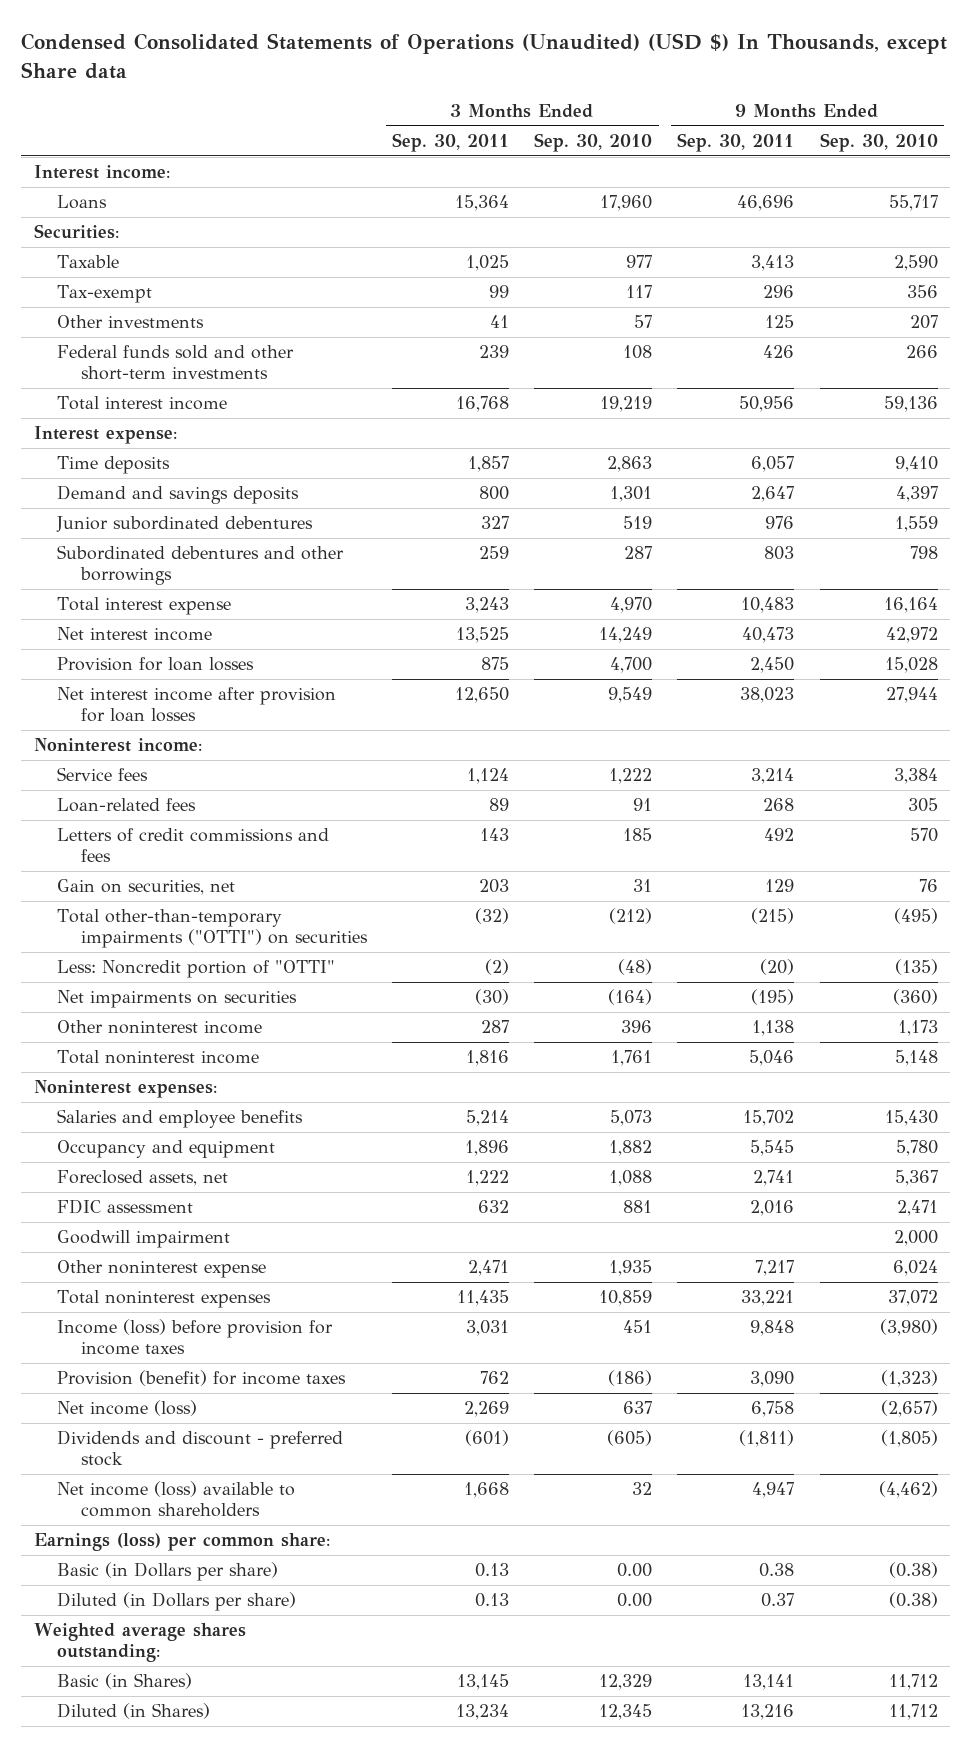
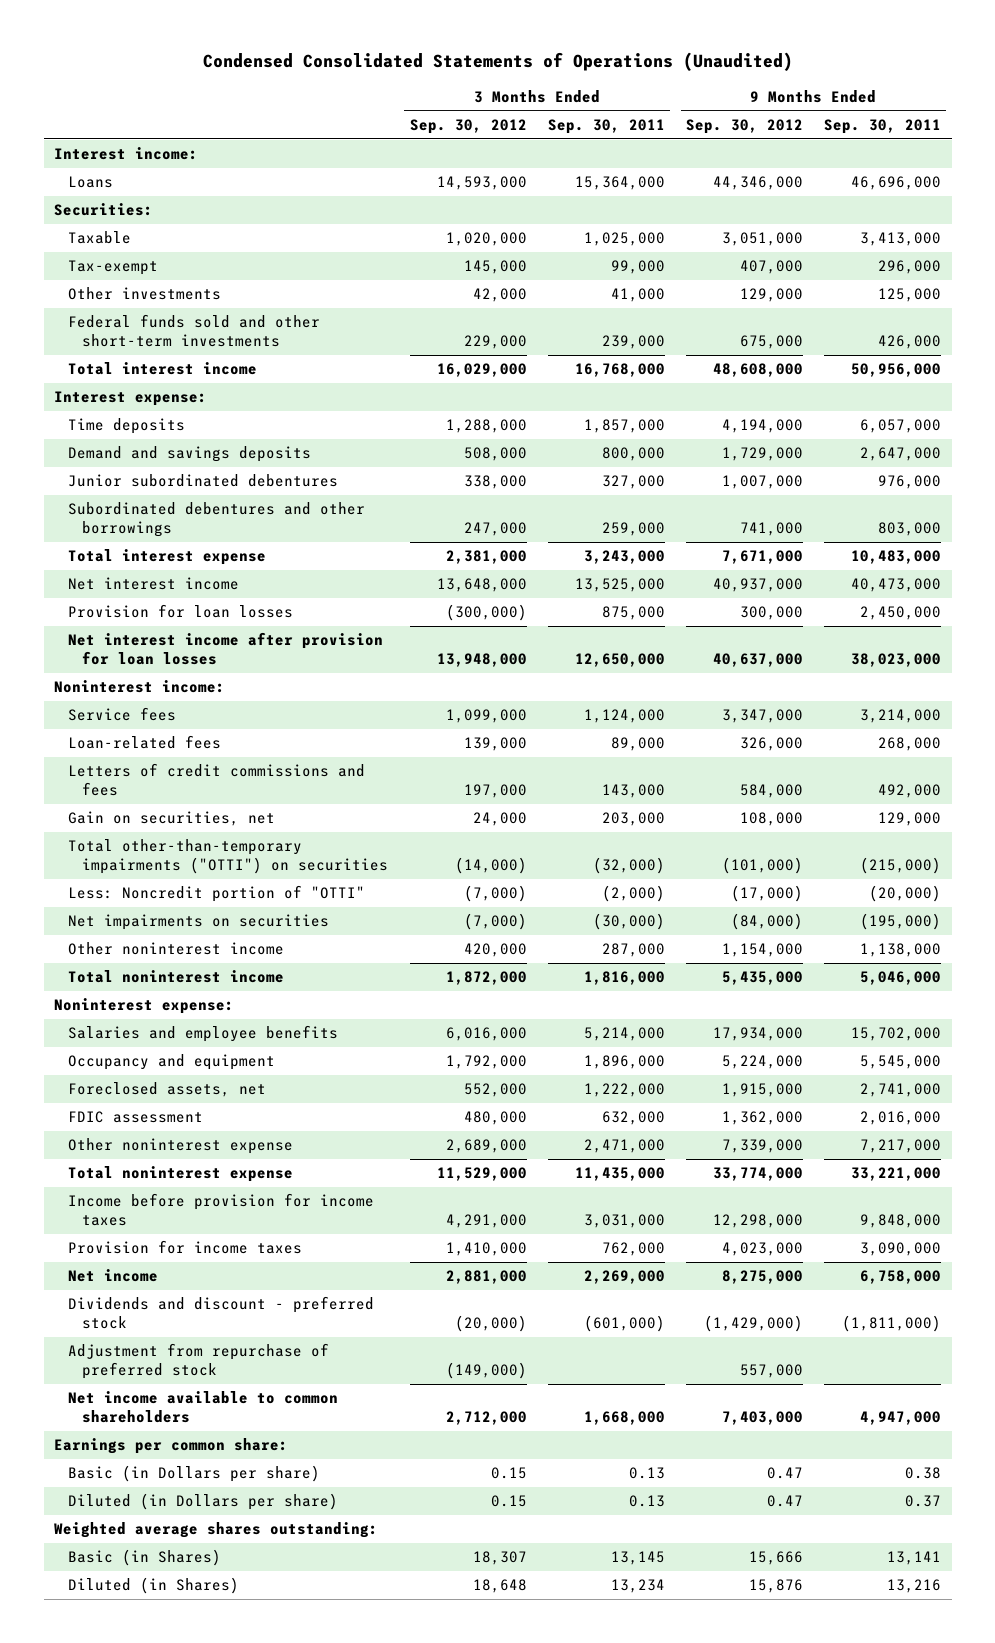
- Condensed Consolidated Statements of Operations (Unaudited) (USD $) In Thousands, except Share data
+ Condensed Consolidated Statements of Operations (Unaudited)
- | 3 Months Ended Sep. 30, 2011 | 3 Months Ended Sep. 30, 2010 | 9 Months Ended Sep. 30, 2011 | 9 Months Ended Sep. 30, 2010
+ | 3 Months Ended Sep. 30, 2012 | 3 Months Ended Sep. 30, 2011 | 9 Months Ended Sep. 30, 2012 | 9 Months Ended Sep. 30, 2011
- Loans | 15,364 | 17,960 | 46,696 | 55,717
+ Loans | 14,593,000 | 15,364,000 | 44,346,000 | 46,696,000
- Taxable | 1,025 | 977 | 3,413 | 2,590
- Tax-exempt | 99 | 117 | 296 | 356
- Other investments | 41 | 57 | 125 | 207
- Federal funds sold and other short-term investments | 239 | 108 | 426 | 266
- Total interest income | 16,768 | 19,219 | 50,956 | 59,136
+ Taxable | 1,020,000 | 1,025,000 | 3,051,000 | 3,413,000
+ Tax-exempt | 145,000 | 99,000 | 407,000 | 296,000
+ Other investments | 42,000 | 41,000 | 129,000 | 125,000
+ Federal funds sold and other short-term investments | 229,000 | 239,000 | 675,000 | 426,000
+ Total interest income | 16,029,000 | 16,768,000 | 48,608,000 | 50,956,000
- Time deposits | 1,857 | 2,863 | 6,057 | 9,410
- Demand and savings deposits | 800 | 1,301 | 2,647 | 4,397
- Junior subordinated debentures | 327 | 519 | 976 | 1,559
- Subordinated debentures and other borrowings | 259 | 287 | 803 | 798
- Total interest expense | 3,243 | 4,970 | 10,483 | 16,164
- Net interest income | 13,525 | 14,249 | 40,473 | 42,972
- Provision for loan losses | 875 | 4,700 | 2,450 | 15,028
- Net interest income after provision for loan losses | 12,650 | 9,549 | 38,023 | 27,944
+ Time deposits | 1,288,000 | 1,857,000 | 4,194,000 | 6,057,000
+ Demand and savings deposits | 508,000 | 800,000 | 1,729,000 | 2,647,000
+ Junior subordinated debentures | 338,000 | 327,000 | 1,007,000 | 976,000
+ Subordinated debentures and other borrowings | 247,000 | 259,000 | 741,000 | 803,000
+ Total interest expense | 2,381,000 | 3,243,000 | 7,671,000 | 10,483,000
+ Net interest income | 13,648,000 | 13,525,000 | 40,937,000 | 40,473,000
+ Provision for loan losses | (300,000) | 875,000 | 300,000 | 2,450,000
+ Net interest income after provision for loan losses | 13,948,000 | 12,650,000 | 40,637,000 | 38,023,000
- Service fees | 1,124 | 1,222 | 3,214 | 3,384
- Loan-related fees | 89 | 91 | 268 | 305
- Letters of credit commissions and fees | 143 | 185 | 492 | 570
- Gain on securities, net | 203 | 31 | 129 | 76
- Total other-than-temporary impairments ("OTTI") on securities | (32) | (212) | (215) | (495)
- Less: Noncredit portion of "OTTI" | (2) | (48) | (20) | (135)
- Net impairments on securities | (30) | (164) | (195) | (360)
- Other noninterest income | 287 | 396 | 1,138 | 1,173
- Total noninterest income | 1,816 | 1,761 | 5,046 | 5,148
- Noninterest expenses:
- Salaries and employee benefits | 5,214 | 5,073 | 15,702 | 15,430
- Occupancy and equipment | 1,896 | 1,882 | 5,545 | 5,780
- Foreclosed assets, net | 1,222 | 1,088 | 2,741 | 5,367
- FDIC assessment | 632 | 881 | 2,016 | 2,471
- Goodwill impairment | | | | 2,000
- Other noninterest expense | 2,471 | 1,935 | 7,217 | 6,024
- Total noninterest expenses | 11,435 | 10,859 | 33,221 | 37,072
- Income (loss) before provision for income taxes | 3,031 | 451 | 9,848 | (3,980)
- Provision (benefit) for income taxes | 762 | (186) | 3,090 | (1,323)
- Net income (loss) | 2,269 | 637 | 6,758 | (2,657)
- Dividends and discount - preferred stock | (601) | (605) | (1,811) | (1,805)
- Net income (loss) available to common shareholders | 1,668 | 32 | 4,947 | (4,462)
- Earnings (loss) per common share:
+ Service fees | 1,099,000 | 1,124,000 | 3,347,000 | 3,214,000
+ Loan-related fees | 139,000 | 89,000 | 326,000 | 268,000
+ Letters of credit commissions and fees | 197,000 | 143,000 | 584,000 | 492,000
+ Gain on securities, net | 24,000 | 203,000 | 108,000 | 129,000
+ Total other-than-temporary impairments ("OTTI") on securities | (14,000) | (32,000) | (101,000) | (215,000)
+ Less: Noncredit portion of "OTTI" | (7,000) | (2,000) | (17,000) | (20,000)
+ Net impairments on securities | (7,000) | (30,000) | (84,000) | (195,000)
+ Other noninterest income | 420,000 | 287,000 | 1,154,000 | 1,138,000
+ Total noninterest income | 1,872,000 | 1,816,000 | 5,435,000 | 5,046,000
+ Noninterest expense:
+ Salaries and employee benefits | 6,016,000 | 5,214,000 | 17,934,000 | 15,702,000
+ Occupancy and equipment | 1,792,000 | 1,896,000 | 5,224,000 | 5,545,000
+ Foreclosed assets, net | 552,000 | 1,222,000 | 1,915,000 | 2,741,000
+ FDIC assessment | 480,000 | 632,000 | 1,362,000 | 2,016,000
+ Other noninterest expense | 2,689,000 | 2,471,000 | 7,339,000 | 7,217,000
+ Total noninterest expense | 11,529,000 | 11,435,000 | 33,774,000 | 33,221,000
+ Income before provision for income taxes | 4,291,000 | 3,031,000 | 12,298,000 | 9,848,000
+ Provision for income taxes | 1,410,000 | 762,000 | 4,023,000 | 3,090,000
+ Net income | 2,881,000 | 2,269,000 | 8,275,000 | 6,758,000
+ Dividends and discount - preferred stock | (20,000) | (601,000) | (1,429,000) | (1,811,000)
+ Adjustment from repurchase of preferred stock | (149,000) | | 557,000 |
+ Net income available to common shareholders | 2,712,000 | 1,668,000 | 7,403,000 | 4,947,000
+ Earnings per common share:

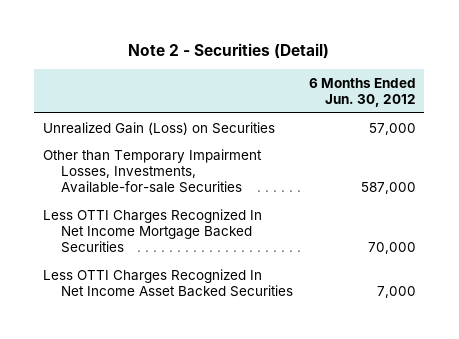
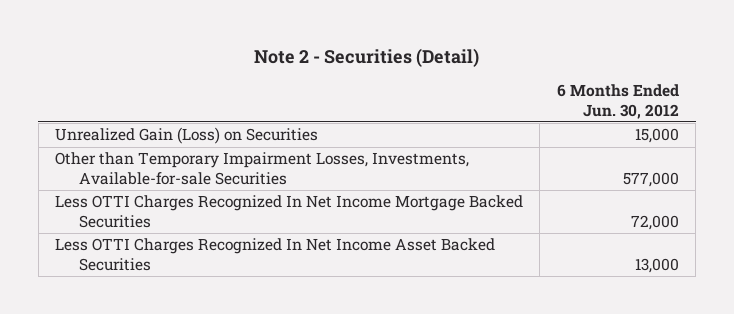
- Unrealized Gain (Loss) on Securities | 57,000
- Other than Temporary Impairment Losses, Investments, Available-for-sale Securities | 587,000
- Less OTTI Charges Recognized In Net Income Mortgage Backed Securities | 70,000
- Less OTTI Charges Recognized In Net Income Asset Backed Securities | 7,000
+ Unrealized Gain (Loss) on Securities | 15,000
+ Other than Temporary Impairment Losses, Investments, Available-for-sale Securities | 577,000
+ Less OTTI Charges Recognized In Net Income Mortgage Backed Securities | 72,000
+ Less OTTI Charges Recognized In Net Income Asset Backed Securities | 13,000

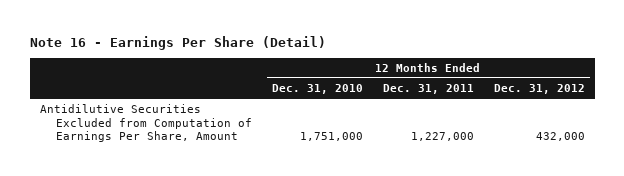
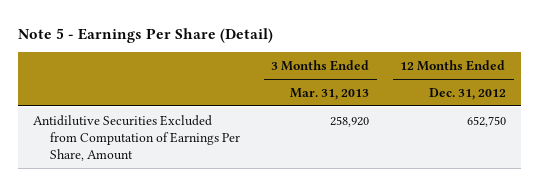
- Note 16 - Earnings Per Share (Detail)
+ Note 5 - Earnings Per Share (Detail)
- | 12 Months Ended Dec. 31, 2010 | 12 Months Ended Dec. 31, 2011 | 12 Months Ended Dec. 31, 2012
+ | 3 Months Ended Mar. 31, 2013 | 12 Months Ended Dec. 31, 2012
- Antidilutive Securities Excluded from Computation of Earnings Per Share, Amount | 1,751,000 | 1,227,000 | 432,000
+ Antidilutive Securities Excluded from Computation of Earnings Per Share, Amount | 258,920 | 652,750

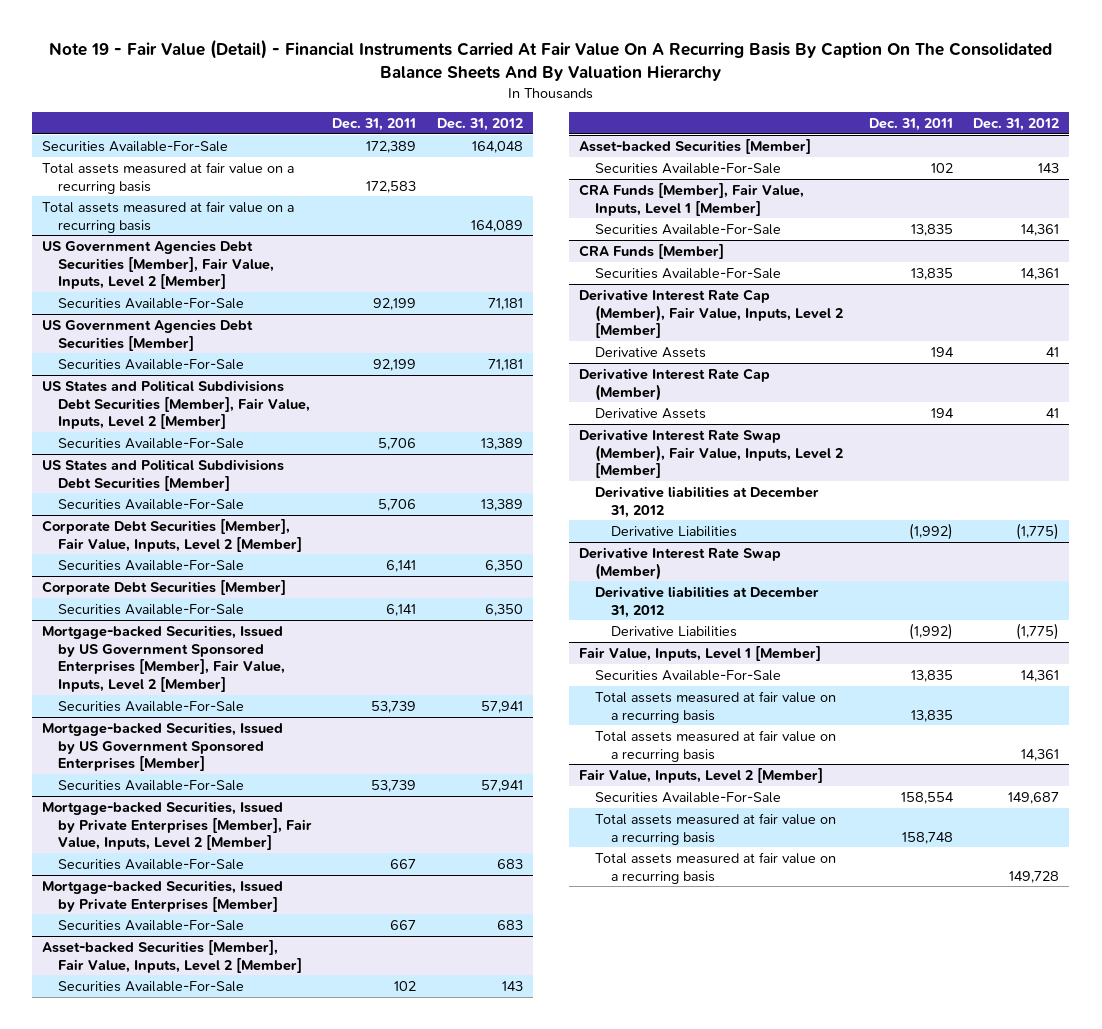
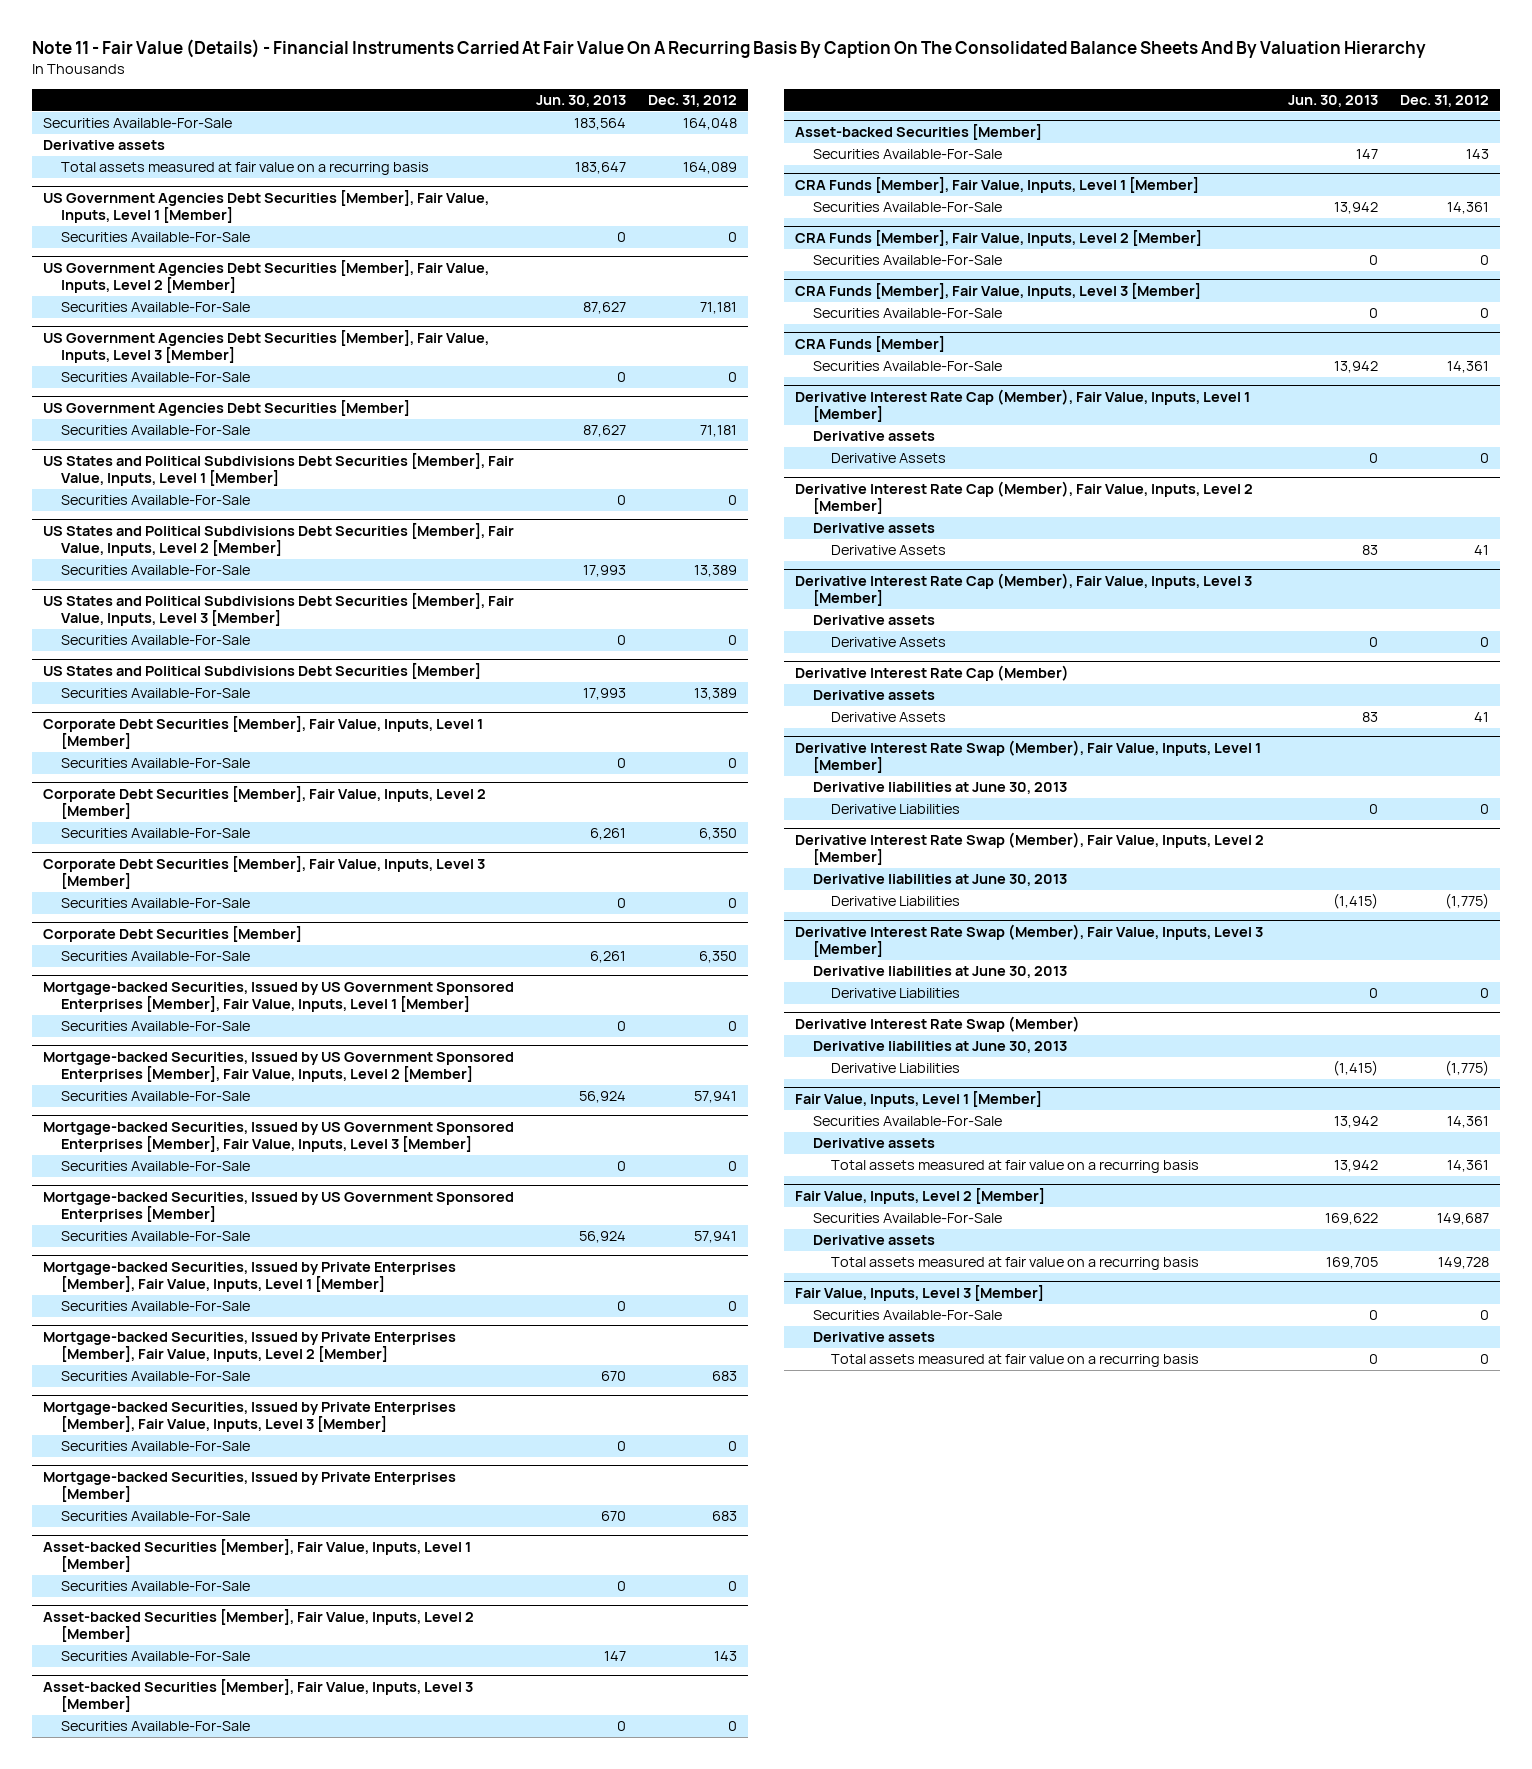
- Note 19 - Fair Value (Detail) - Financial Instruments Carried At Fair Value On A Recurring Basis By Caption On The Consolidated Balance Sheets And By Valuation Hierarchy
+ Note 11 - Fair Value (Details) - Financial Instruments Carried At Fair Value On A Recurring Basis By Caption On The Consolidated Balance Sheets And By Valuation Hierarchy
- | Dec. 31, 2011 | Dec. 31, 2012
+ | Jun. 30, 2013 | Dec. 31, 2012
- Total assets measured at fair value on a recurring basis | 172,583 |
+ Derivative assets
+ US Government Agencies Debt Securities [Member], Fair Value, Inputs, Level 1 [Member]
+ Securities Available-For-Sale | 0 | 0
+ US Government Agencies Debt Securities [Member], Fair Value, Inputs, Level 3 [Member]
+ Securities Available-For-Sale | 0 | 0
+ US States and Political Subdivisions Debt Securities [Member], Fair Value, Inputs, Level 1 [Member]
+ Securities Available-For-Sale | 0 | 0
+ US States and Political Subdivisions Debt Securities [Member], Fair Value, Inputs, Level 3 [Member]
+ Securities Available-For-Sale | 0 | 0
+ Corporate Debt Securities [Member], Fair Value, Inputs, Level 1 [Member]
+ Securities Available-For-Sale | 0 | 0
+ Corporate Debt Securities [Member], Fair Value, Inputs, Level 3 [Member]
+ Securities Available-For-Sale | 0 | 0
+ Mortgage-backed Securities, Issued by US Government Sponsored Enterprises [Member], Fair Value, Inputs, Level 1 [Member]
+ Securities Available-For-Sale | 0 | 0
+ Mortgage-backed Securities, Issued by US Government Sponsored Enterprises [Member], Fair Value, Inputs, Level 3 [Member]
+ Securities Available-For-Sale | 0 | 0
+ Mortgage-backed Securities, Issued by Private Enterprises [Member], Fair Value, Inputs, Level 1 [Member]
+ Securities Available-For-Sale | 0 | 0
+ Mortgage-backed Securities, Issued by Private Enterprises [Member], Fair Value, Inputs, Level 3 [Member]
+ Securities Available-For-Sale | 0 | 0
+ Asset-backed Securities [Member], Fair Value, Inputs, Level 1 [Member]
+ Securities Available-For-Sale | 0 | 0
+ Asset-backed Securities [Member], Fair Value, Inputs, Level 3 [Member]
+ Securities Available-For-Sale | 0 | 0
+ CRA Funds [Member], Fair Value, Inputs, Level 2 [Member]
+ Securities Available-For-Sale | 0 | 0
+ CRA Funds [Member], Fair Value, Inputs, Level 3 [Member]
+ Securities Available-For-Sale | 0 | 0
+ Derivative Interest Rate Cap (Member), Fair Value, Inputs, Level 1 [Member]
+ Derivative assets
+ Derivative Assets | 0 | 0
@ Derivative Interest Rate Cap (Member), Fair Value, Inputs, Level 2 [Member]
+ Derivative assets
+ Derivative Interest Rate Cap (Member), Fair Value, Inputs, Level 3 [Member]
+ Derivative assets
+ Derivative Assets | 0 | 0
@ Derivative Interest Rate Cap (Member)
+ Derivative assets
+ Derivative Interest Rate Swap (Member), Fair Value, Inputs, Level 1 [Member]
+ Derivative liabilities at June 30, 2013
+ Derivative Liabilities | 0 | 0
@ Derivative Interest Rate Swap (Member), Fair Value, Inputs, Level 2 [Member]
- Derivative liabilities at December 31, 2012
+ Derivative liabilities at June 30, 2013
+ Derivative Interest Rate Swap (Member), Fair Value, Inputs, Level 3 [Member]
+ Derivative liabilities at June 30, 2013
+ Derivative Liabilities | 0 | 0
@ Derivative Interest Rate Swap (Member)
- Derivative liabilities at December 31, 2012
+ Derivative liabilities at June 30, 2013
@ Fair Value, Inputs, Level 1 [Member]
- Total assets measured at fair value on a recurring basis | 13,835 |
+ Derivative assets
@ Fair Value, Inputs, Level 2 [Member]
- Total assets measured at fair value on a recurring basis | 158,748 |
+ Derivative assets
+ Fair Value, Inputs, Level 3 [Member]
+ Securities Available-For-Sale | 0 | 0
+ Derivative assets
+ Total assets measured at fair value on a recurring basis | 0 | 0

